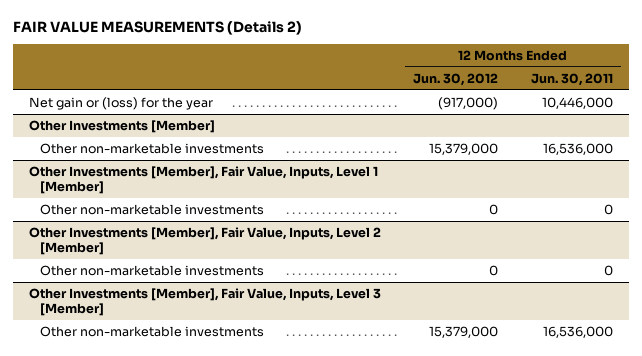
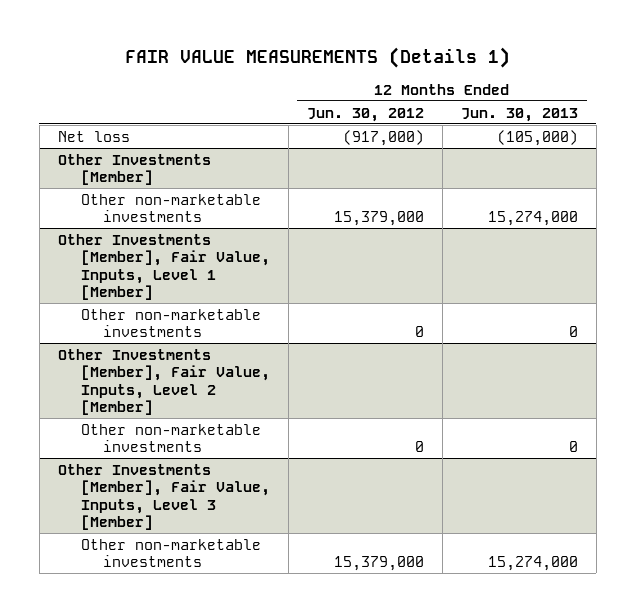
- FAIR VALUE MEASUREMENTS (Details 2)
+ FAIR VALUE MEASUREMENTS (Details 1)
- | 12 Months Ended Jun. 30, 2012 | 12 Months Ended Jun. 30, 2011
+ | 12 Months Ended Jun. 30, 2012 | 12 Months Ended Jun. 30, 2013
- Net gain or (loss) for the year | (917,000) | 10,446,000
+ Net loss | (917,000) | (105,000)

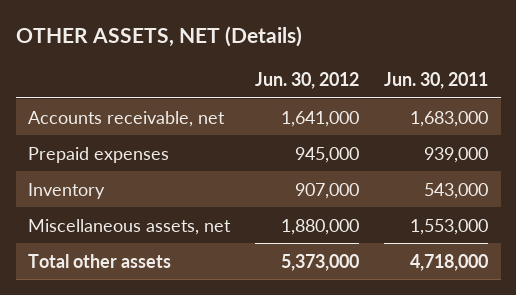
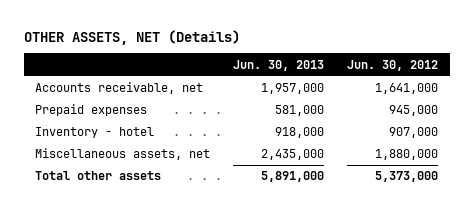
- | Jun. 30, 2012 | Jun. 30, 2011
+ | Jun. 30, 2013 | Jun. 30, 2012
- Inventory | 907,000 | 543,000
+ Inventory - hotel | 918,000 | 907,000

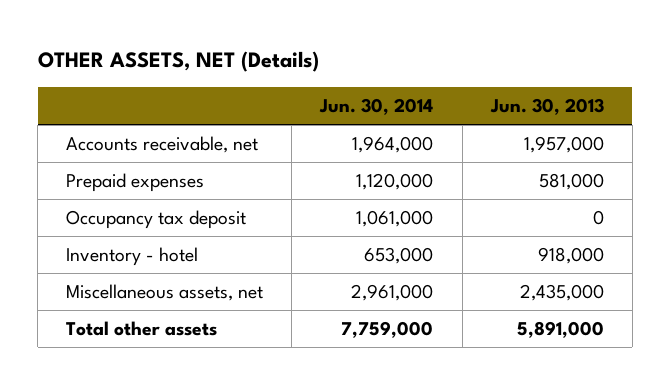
- | Jun. 30, 2013 | Jun. 30, 2012
+ | Jun. 30, 2014 | Jun. 30, 2013
+ Occupancy tax deposit | 1,061,000 | 0

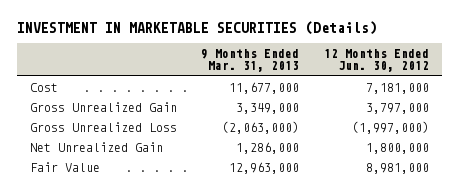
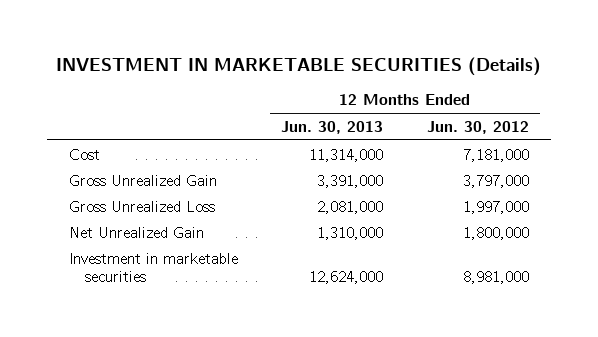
- | 9 Months Ended Mar. 31, 2013 | 12 Months Ended Jun. 30, 2012
+ | 12 Months Ended Jun. 30, 2013 | 12 Months Ended Jun. 30, 2012
- Gross Unrealized Loss | (2,063,000) | (1,997,000)
+ Gross Unrealized Loss | 2,081,000 | 1,997,000
- Fair Value | 12,963,000 | 8,981,000
+ Investment in marketable securities | 12,624,000 | 8,981,000

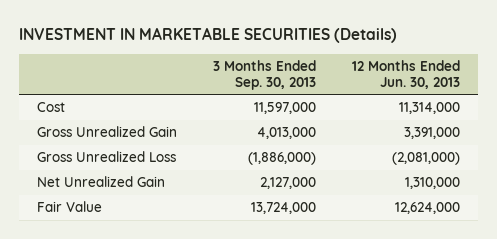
- | 12 Months Ended Jun. 30, 2013 | 12 Months Ended Jun. 30, 2012
+ | 3 Months Ended Sep. 30, 2013 | 12 Months Ended Jun. 30, 2013
- Gross Unrealized Loss | 2,081,000 | 1,997,000
+ Gross Unrealized Loss | (1,886,000) | (2,081,000)
- Investment in marketable securities | 12,624,000 | 8,981,000
+ Fair Value | 13,724,000 | 12,624,000

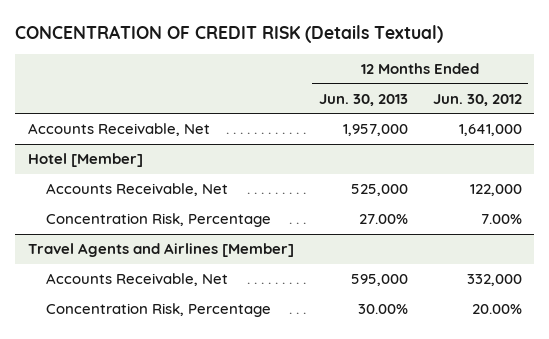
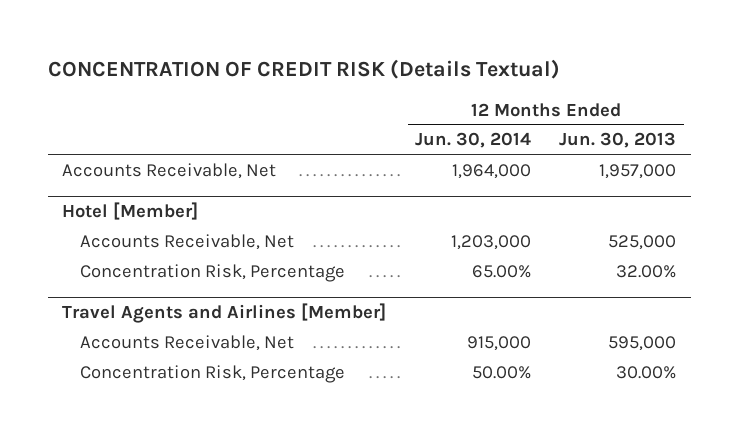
- | 12 Months Ended Jun. 30, 2013 | 12 Months Ended Jun. 30, 2012
+ | 12 Months Ended Jun. 30, 2014 | 12 Months Ended Jun. 30, 2013
@ Hotel [Member]
- Concentration Risk, Percentage | 27.00% | 7.00%
+ Concentration Risk, Percentage | 65.00% | 32.00%

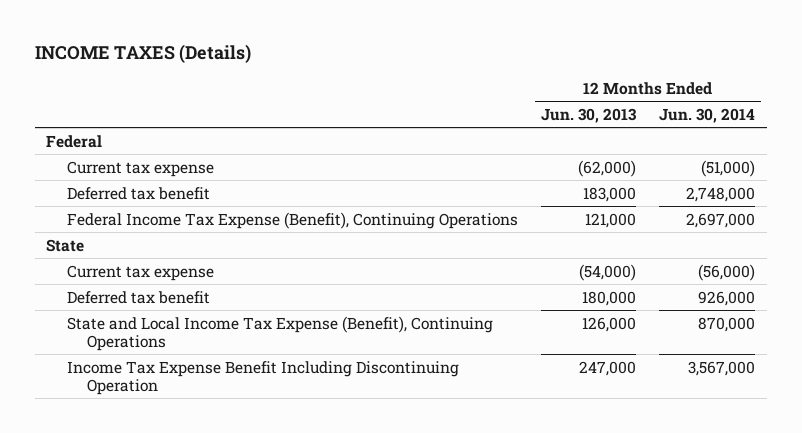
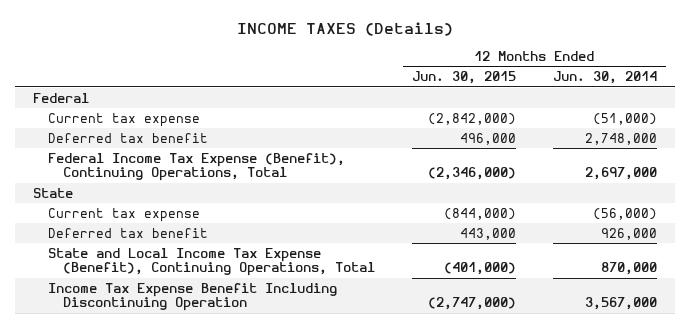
- | 12 Months Ended Jun. 30, 2013 | 12 Months Ended Jun. 30, 2014
+ | 12 Months Ended Jun. 30, 2015 | 12 Months Ended Jun. 30, 2014
- Federal Income Tax Expense (Benefit), Continuing Operations | 121,000 | 2,697,000
+ Federal Income Tax Expense (Benefit), Continuing Operations, Total | (2,346,000) | 2,697,000
- State and Local Income Tax Expense (Benefit), Continuing Operations | 126,000 | 870,000
+ State and Local Income Tax Expense (Benefit), Continuing Operations, Total | (401,000) | 870,000

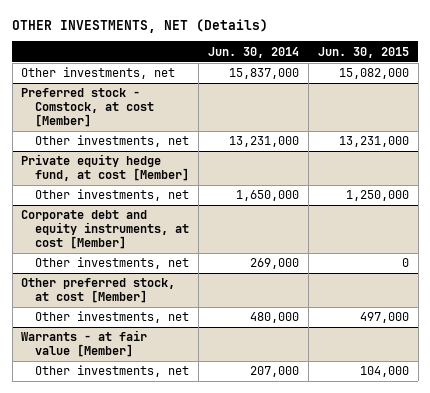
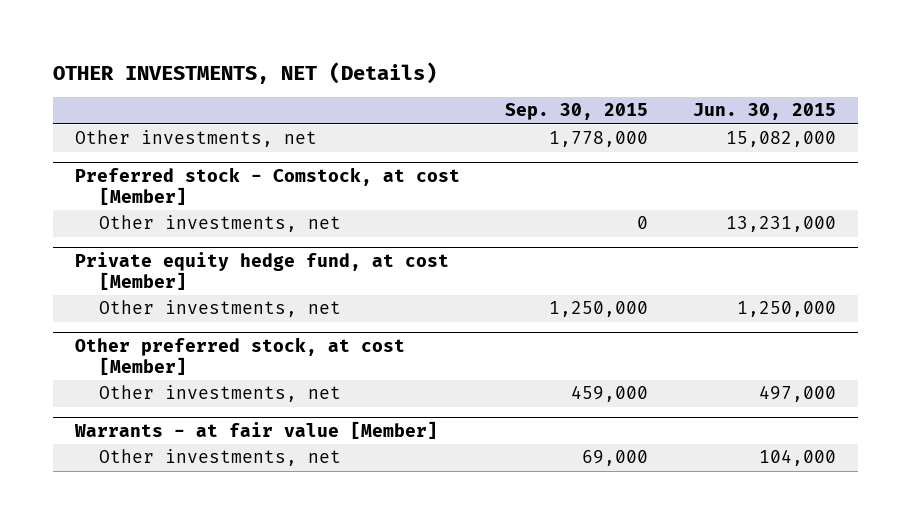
- | Jun. 30, 2014 | Jun. 30, 2015
+ | Sep. 30, 2015 | Jun. 30, 2015
- Corporate debt and equity instruments, at cost [Member]
- Other investments, net | 269,000 | 0

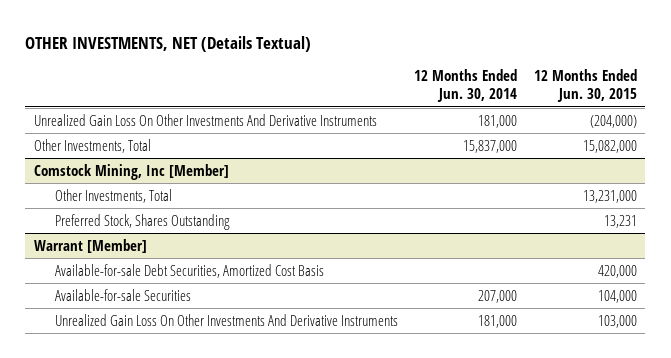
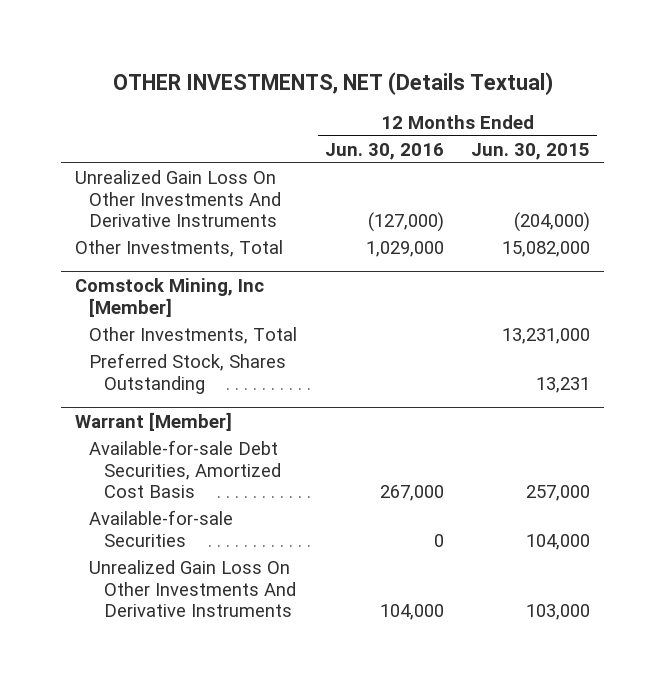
- | 12 Months Ended Jun. 30, 2014 | 12 Months Ended Jun. 30, 2015
+ | 12 Months Ended Jun. 30, 2016 | 12 Months Ended Jun. 30, 2015
@ Warrant [Member]
- Available-for-sale Debt Securities, Amortized Cost Basis | | 420,000
+ Available-for-sale Debt Securities, Amortized Cost Basis | 267,000 | 257,000

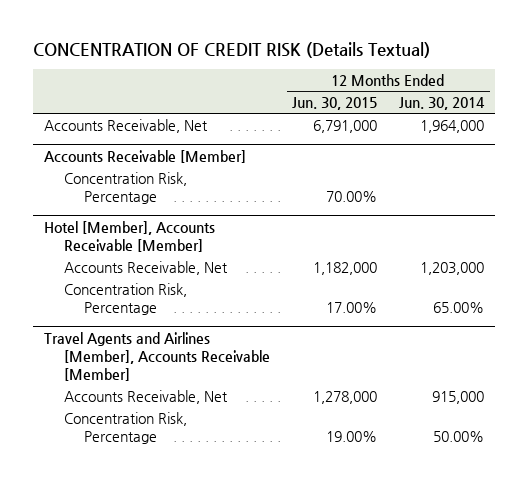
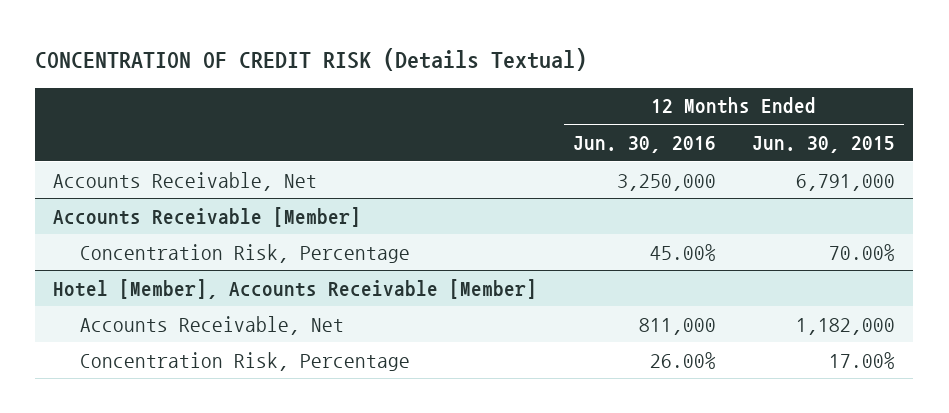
- | 12 Months Ended Jun. 30, 2015 | 12 Months Ended Jun. 30, 2014
+ | 12 Months Ended Jun. 30, 2016 | 12 Months Ended Jun. 30, 2015
- Travel Agents and Airlines [Member], Accounts Receivable [Member]
- Accounts Receivable, Net | 1,278,000 | 915,000
- Concentration Risk, Percentage | 19.00% | 50.00%

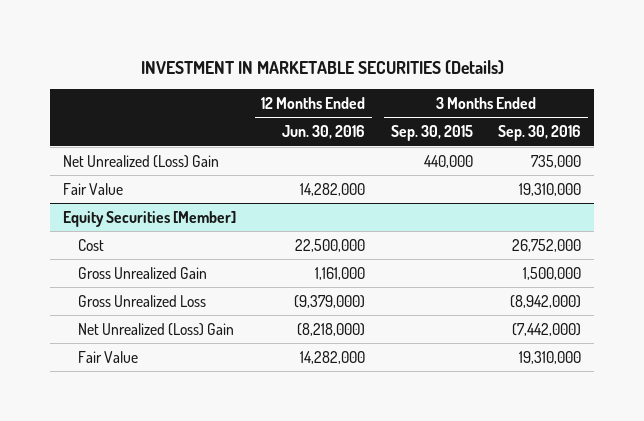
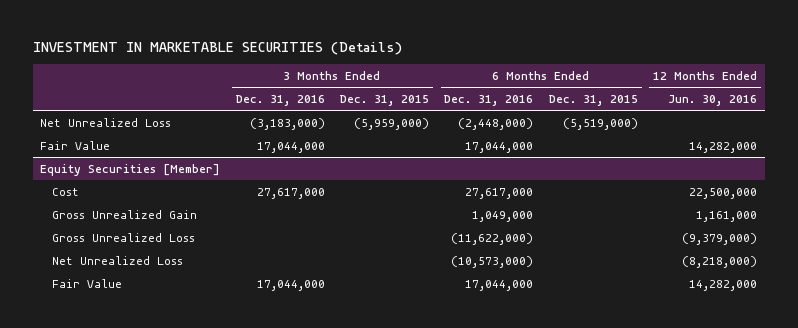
- | 12 Months Ended Jun. 30, 2016 | 3 Months Ended Sep. 30, 2015 | 3 Months Ended Sep. 30, 2016
+ | 3 Months Ended Dec. 31, 2016 | 3 Months Ended Dec. 31, 2015 | 6 Months Ended Dec. 31, 2016 | 6 Months Ended Dec. 31, 2015 | 12 Months Ended Jun. 30, 2016
- Net Unrealized (Loss) Gain | | 440,000 | 735,000
+ Net Unrealized Loss | (3,183,000) | (5,959,000) | (2,448,000) | (5,519,000) |
@ Equity Securities [Member]
- Net Unrealized (Loss) Gain | (8,218,000) | | (7,442,000)
+ Net Unrealized Loss | | | (10,573,000) | | (8,218,000)

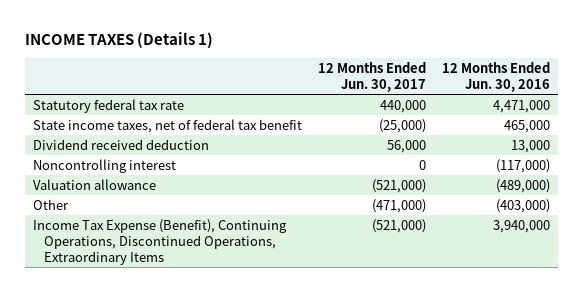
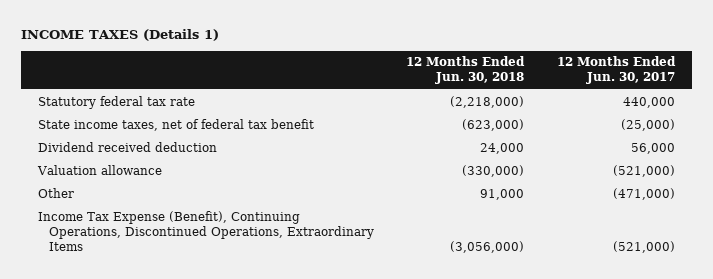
- | 12 Months Ended Jun. 30, 2017 | 12 Months Ended Jun. 30, 2016
+ | 12 Months Ended Jun. 30, 2018 | 12 Months Ended Jun. 30, 2017
- Noncontrolling interest | 0 | (117,000)

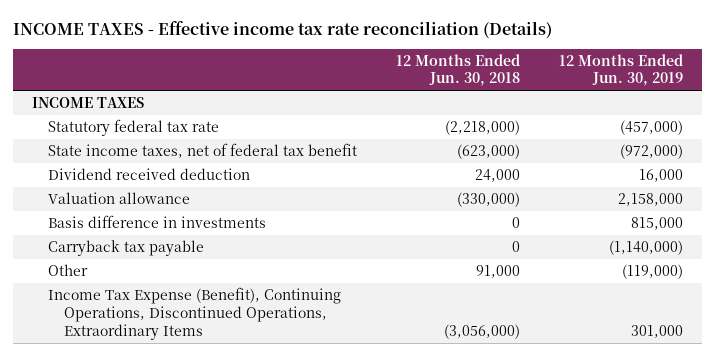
- INCOME TAXES (Details 1)
+ INCOME TAXES - Effective income tax rate reconciliation (Details)
- | 12 Months Ended Jun. 30, 2018 | 12 Months Ended Jun. 30, 2017
+ | 12 Months Ended Jun. 30, 2018 | 12 Months Ended Jun. 30, 2019
+ INCOME TAXES
+ Basis difference in investments | 0 | 815,000
+ Carryback tax payable | 0 | (1,140,000)

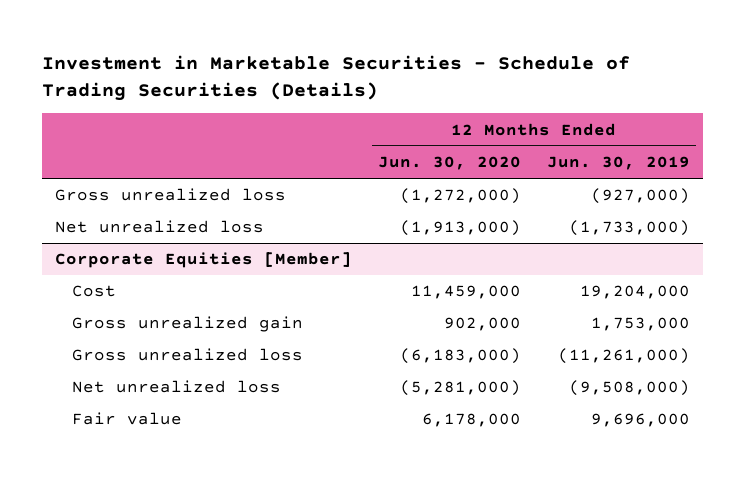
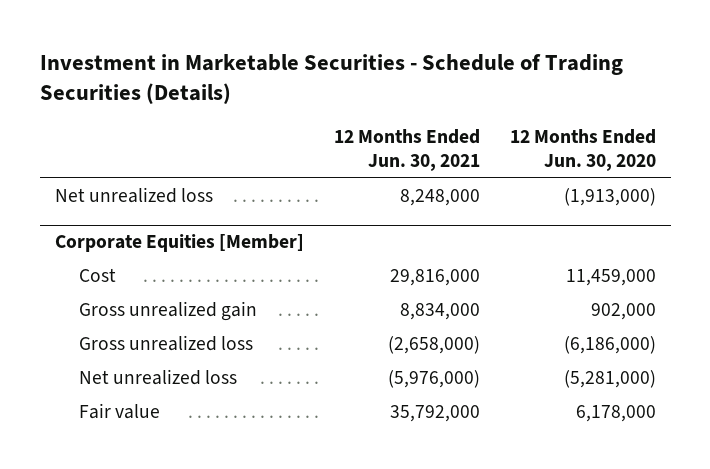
- | 12 Months Ended Jun. 30, 2020 | 12 Months Ended Jun. 30, 2019
+ | 12 Months Ended Jun. 30, 2021 | 12 Months Ended Jun. 30, 2020
- Gross unrealized loss | (1,272,000) | (927,000)
@ Corporate Equities [Member]
- Gross unrealized loss | (6,183,000) | (11,261,000)
+ Gross unrealized loss | (2,658,000) | (6,186,000)

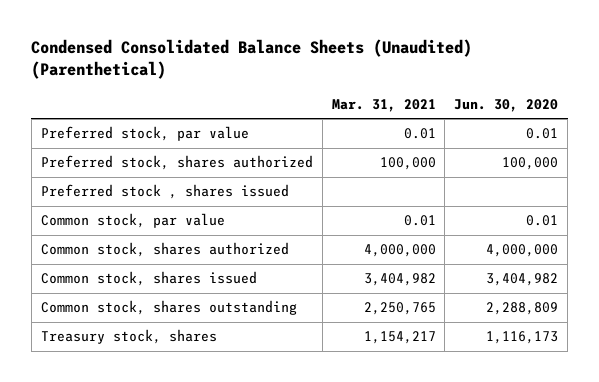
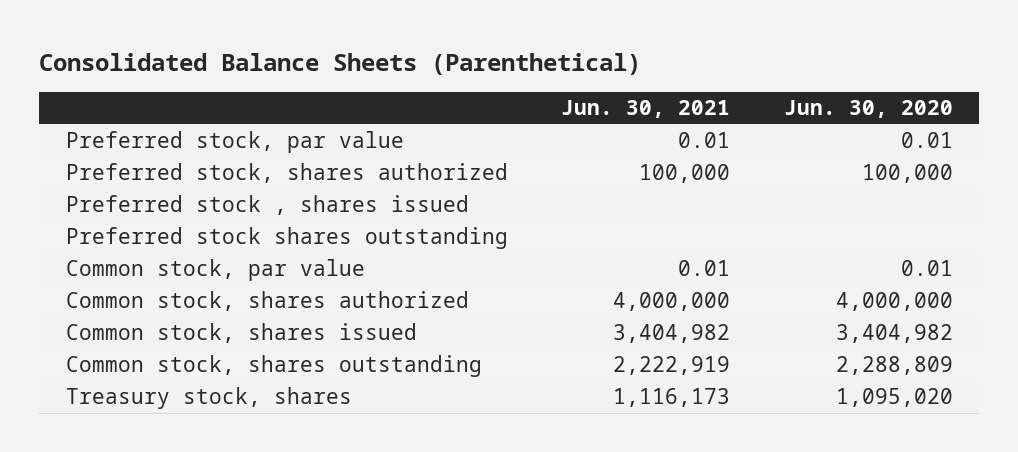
- Condensed Consolidated Balance Sheets (Unaudited) (Parenthetical)
+ Consolidated Balance Sheets (Parenthetical)
- | Mar. 31, 2021 | Jun. 30, 2020
+ | Jun. 30, 2021 | Jun. 30, 2020
+ Preferred stock shares outstanding
- Treasury stock, shares | 1,154,217 | 1,116,173
+ Treasury stock, shares | 1,116,173 | 1,095,020

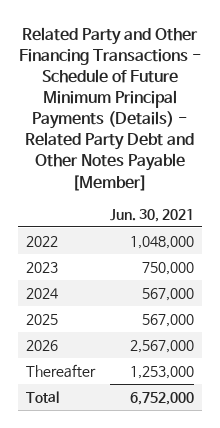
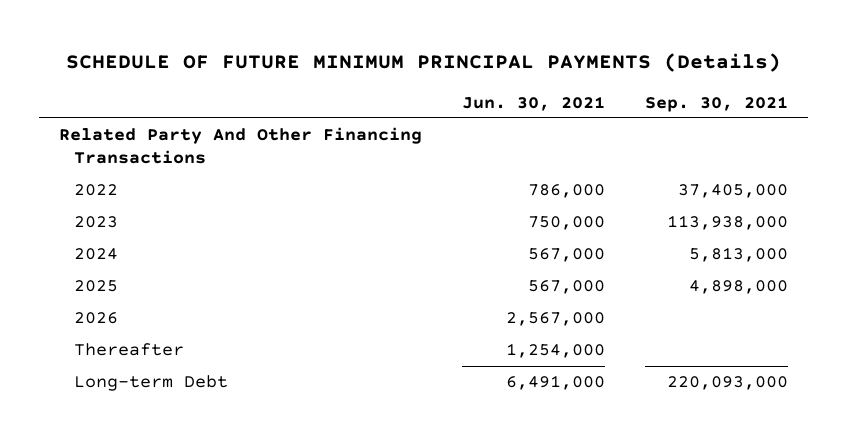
- Related Party and Other Financing Transactions - Schedule of Future Minimum Principal Payments (Details) - Related Party Debt and Other Notes Payable [Member]
+ SCHEDULE OF FUTURE MINIMUM PRINCIPAL PAYMENTS (Details)
- | Jun. 30, 2021
+ | Jun. 30, 2021 | Sep. 30, 2021
- 2022 | 1,048,000
+ Related Party And Other Financing Transactions
+ 2022 | 786,000 | 37,405,000
- Thereafter | 1,253,000
- Total | 6,752,000
+ Thereafter | 1,254,000 |
+ Long-term Debt | 6,491,000 | 220,093,000

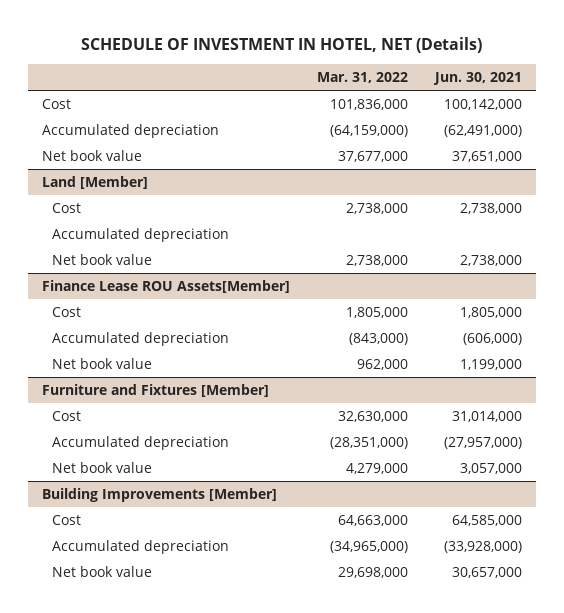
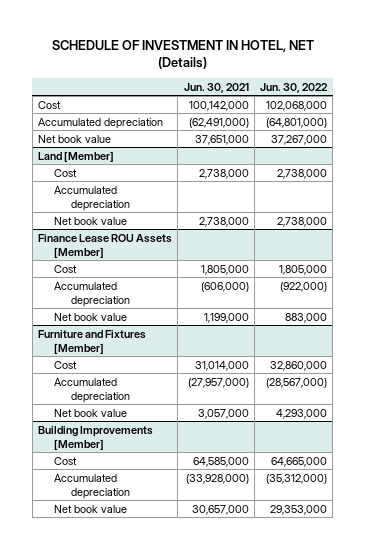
- | Mar. 31, 2022 | Jun. 30, 2021
+ | Jun. 30, 2021 | Jun. 30, 2022
- Finance Lease ROU Assets[Member]
+ Finance Lease ROU Assets [Member]

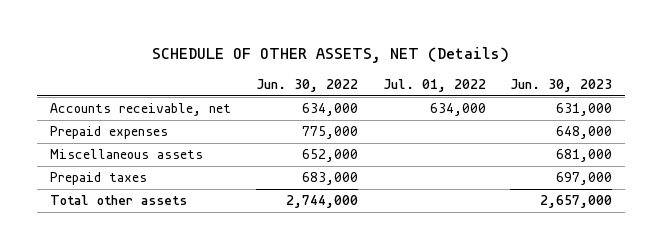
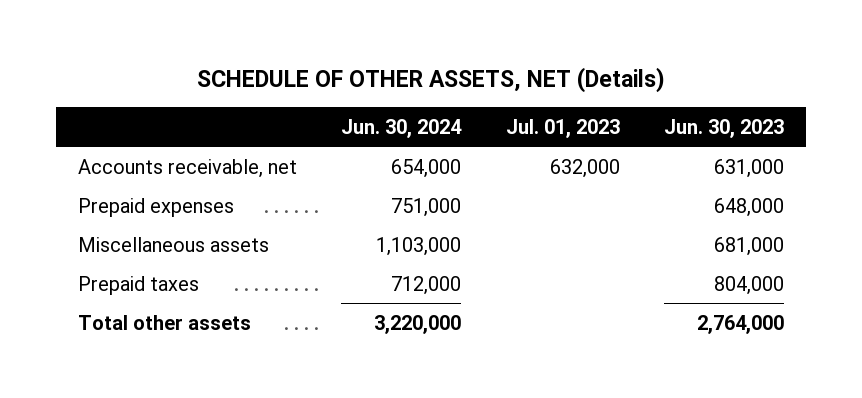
- | Jun. 30, 2022 | Jul. 01, 2022 | Jun. 30, 2023
+ | Jun. 30, 2024 | Jul. 01, 2023 | Jun. 30, 2023
- Prepaid taxes | 683,000 | | 697,000
- Total other assets | 2,744,000 | | 2,657,000
+ Prepaid taxes | 712,000 | | 804,000
+ Total other assets | 3,220,000 | | 2,764,000

